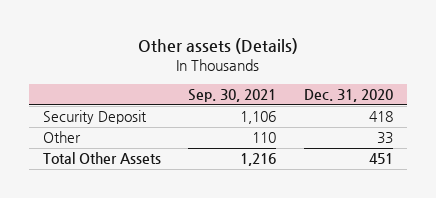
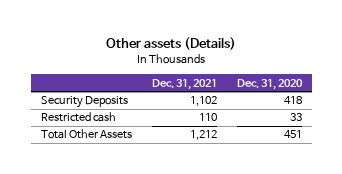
- | Sep. 30, 2021 | Dec. 31, 2020
+ | Dec. 31, 2021 | Dec. 31, 2020
- Security Deposit | 1,106 | 418
- Other | 110 | 33
+ Security Deposits | 1,102 | 418
+ Restricted cash | 110 | 33

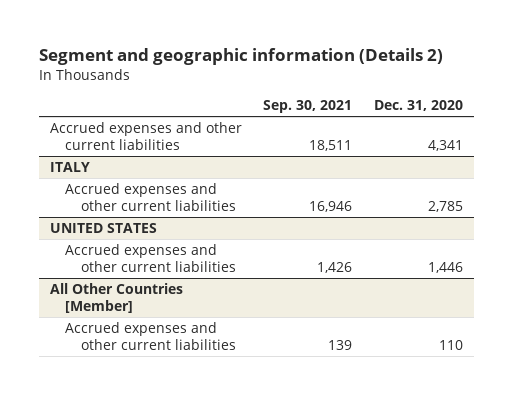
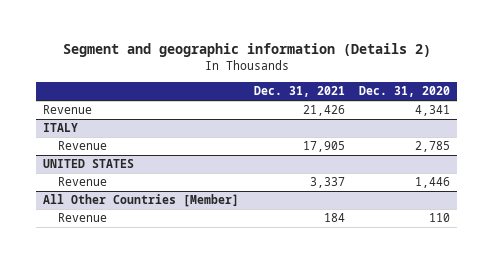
- | Sep. 30, 2021 | Dec. 31, 2020
+ | Dec. 31, 2021 | Dec. 31, 2020
- Accrued expenses and other current liabilities | 18,511 | 4,341
+ Revenue | 21,426 | 4,341
@ ITALY
- Accrued expenses and other current liabilities | 16,946 | 2,785
+ Revenue | 17,905 | 2,785
@ UNITED STATES
- Accrued expenses and other current liabilities | 1,426 | 1,446
+ Revenue | 3,337 | 1,446
@ All Other Countries [Member]
- Accrued expenses and other current liabilities | 139 | 110
+ Revenue | 184 | 110

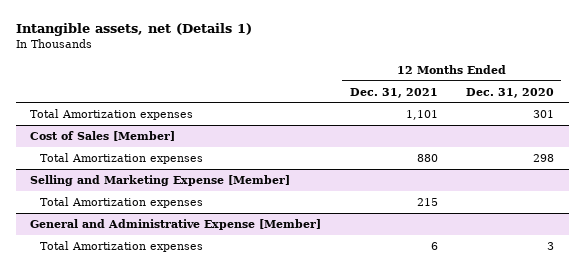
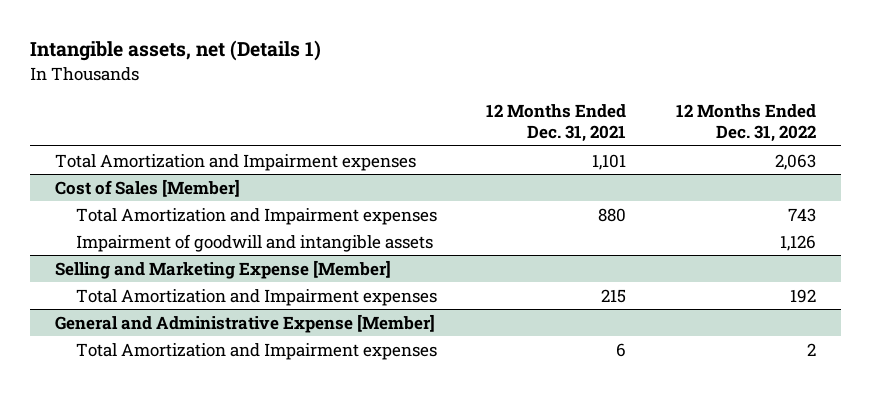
- | 12 Months Ended Dec. 31, 2021 | 12 Months Ended Dec. 31, 2020
+ | 12 Months Ended Dec. 31, 2021 | 12 Months Ended Dec. 31, 2022
- Total Amortization expenses | 1,101 | 301
+ Total Amortization and Impairment expenses | 1,101 | 2,063
@ Cost of Sales [Member]
- Total Amortization expenses | 880 | 298
+ Total Amortization and Impairment expenses | 880 | 743
+ Impairment of goodwill and intangible assets | | 1,126
@ Selling and Marketing Expense [Member]
- Total Amortization expenses | 215 |
+ Total Amortization and Impairment expenses | 215 | 192
@ General and Administrative Expense [Member]
- Total Amortization expenses | 6 | 3
+ Total Amortization and Impairment expenses | 6 | 2

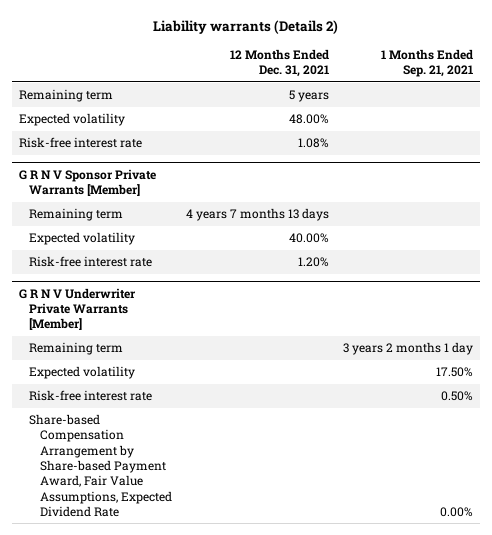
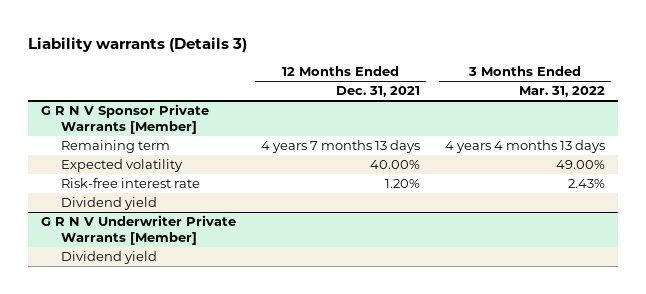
- Liability warrants (Details 2)
+ Liability warrants (Details 3)
- | 12 Months Ended Dec. 31, 2021 | 1 Months Ended Sep. 21, 2021
+ | 12 Months Ended Dec. 31, 2021 | 3 Months Ended Mar. 31, 2022
- Remaining term | 5 years |
- Expected volatility | 48.00% |
- Risk-free interest rate | 1.08% |
@ G R N V Sponsor Private Warrants [Member]
+ Dividend yield
@ G R N V Underwriter Private Warrants [Member]
- Remaining term | | 3 years 2 months 1 day
- Expected volatility | | 17.50%
- Risk-free interest rate | | 0.50%
- Share-based Compensation Arrangement by Share-based Payment Award, Fair Value Assumptions, Expected Dividend Rate | | 0.00%
+ Dividend yield

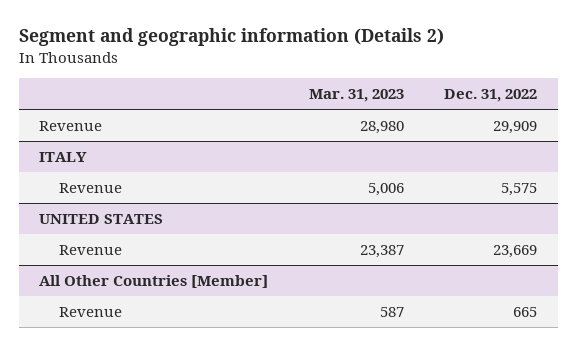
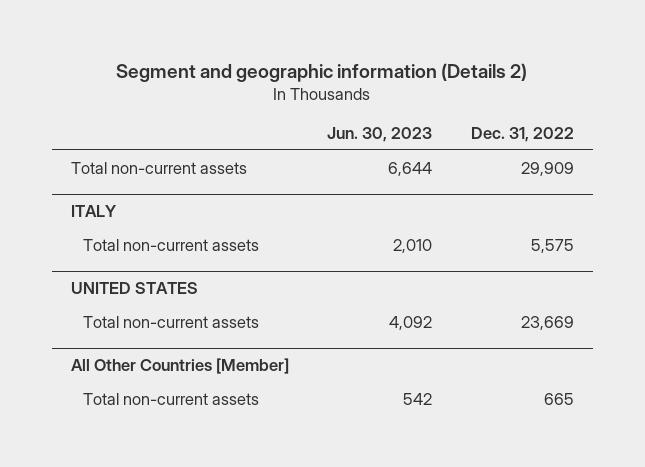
- | Mar. 31, 2023 | Dec. 31, 2022
+ | Jun. 30, 2023 | Dec. 31, 2022
- Revenue | 28,980 | 29,909
+ Total non-current assets | 6,644 | 29,909
@ ITALY
- Revenue | 5,006 | 5,575
+ Total non-current assets | 2,010 | 5,575
@ UNITED STATES
- Revenue | 23,387 | 23,669
+ Total non-current assets | 4,092 | 23,669
@ All Other Countries [Member]
- Revenue | 587 | 665
+ Total non-current assets | 542 | 665

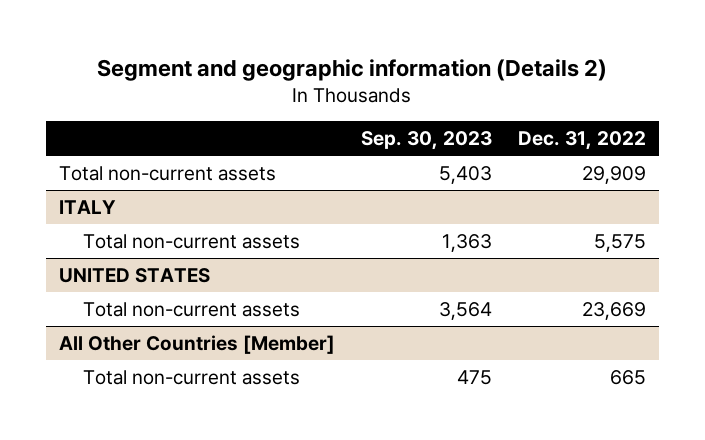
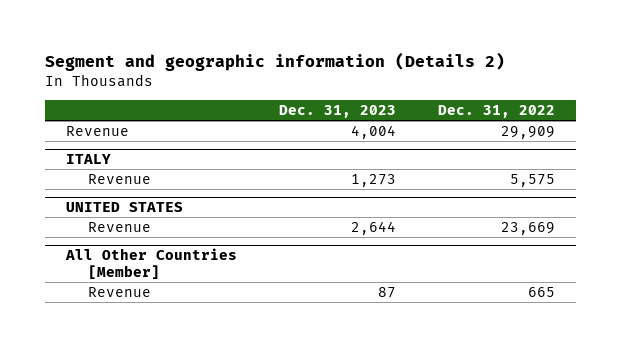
- | Sep. 30, 2023 | Dec. 31, 2022
+ | Dec. 31, 2023 | Dec. 31, 2022
- Total non-current assets | 5,403 | 29,909
+ Revenue | 4,004 | 29,909
@ ITALY
- Total non-current assets | 1,363 | 5,575
+ Revenue | 1,273 | 5,575
@ UNITED STATES
- Total non-current assets | 3,564 | 23,669
+ Revenue | 2,644 | 23,669
@ All Other Countries [Member]
- Total non-current assets | 475 | 665
+ Revenue | 87 | 665

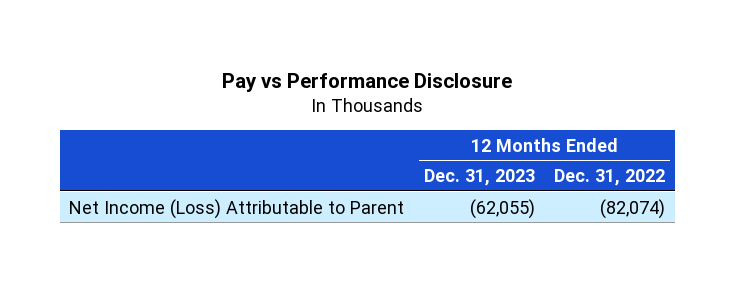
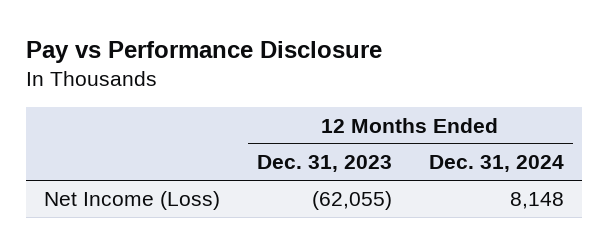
- | 12 Months Ended Dec. 31, 2023 | 12 Months Ended Dec. 31, 2022
+ | 12 Months Ended Dec. 31, 2023 | 12 Months Ended Dec. 31, 2024
- Net Income (Loss) Attributable to Parent | (62,055) | (82,074)
+ Net Income (Loss) | (62,055) | 8,148

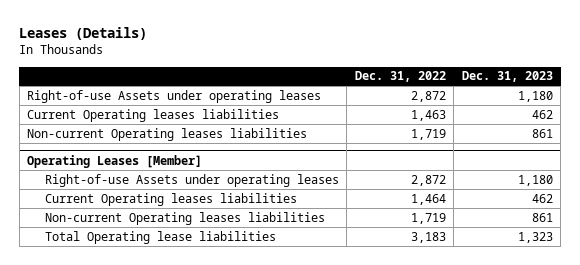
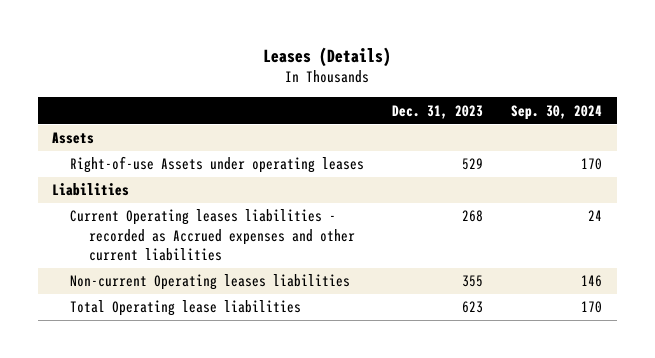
- | Dec. 31, 2022 | Dec. 31, 2023
+ | Dec. 31, 2023 | Sep. 30, 2024
- Right-of-use Assets under operating leases | 2,872 | 1,180
- Current Operating leases liabilities | 1,463 | 462
- Non-current Operating leases liabilities | 1,719 | 861
- Operating Leases [Member]
- Right-of-use Assets under operating leases | 2,872 | 1,180
- Current Operating leases liabilities | 1,464 | 462
- Non-current Operating leases liabilities | 1,719 | 861
- Total Operating lease liabilities | 3,183 | 1,323
+ Assets
+ Right-of-use Assets under operating leases | 529 | 170
+ Liabilities
+ Current Operating leases liabilities - recorded as Accrued expenses and other current liabilities | 268 | 24
+ Non-current Operating leases liabilities | 355 | 146
+ Total Operating lease liabilities | 623 | 170

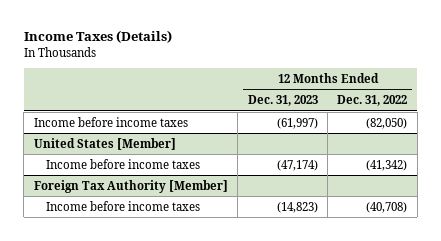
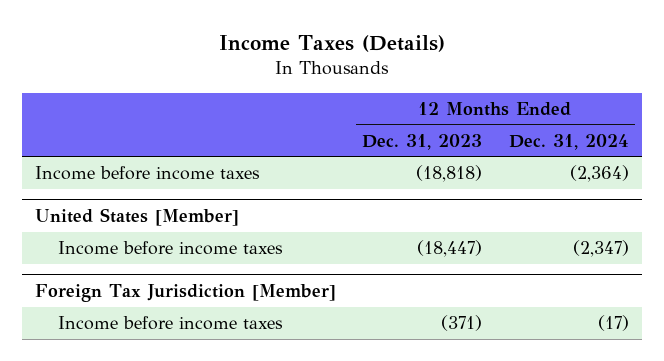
- | 12 Months Ended Dec. 31, 2023 | 12 Months Ended Dec. 31, 2022
+ | 12 Months Ended Dec. 31, 2023 | 12 Months Ended Dec. 31, 2024
- Income before income taxes | (61,997) | (82,050)
+ Income before income taxes | (18,818) | (2,364)
@ United States [Member]
- Income before income taxes | (47,174) | (41,342)
- Foreign Tax Authority [Member]
- Income before income taxes | (14,823) | (40,708)
@ United States [Member]
+ Income before income taxes | (18,447) | (2,347)
+ Foreign Tax Jurisdiction [Member]
+ Income before income taxes | (371) | (17)

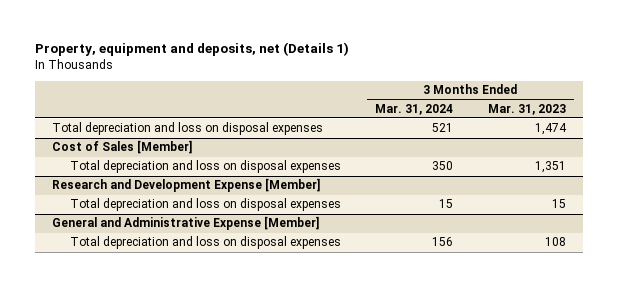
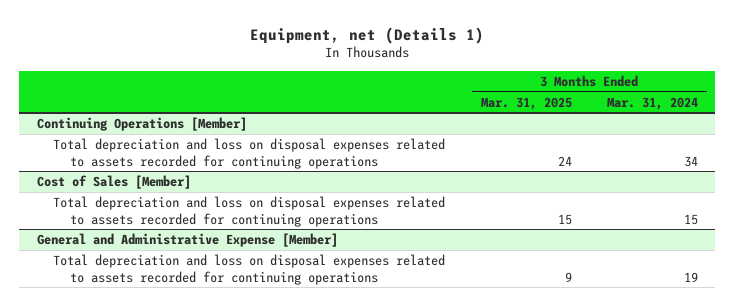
- Property, equipment and deposits, net (Details 1)
+ Equipment, net (Details 1)
- | 3 Months Ended Mar. 31, 2024 | 3 Months Ended Mar. 31, 2023
+ | 3 Months Ended Mar. 31, 2025 | 3 Months Ended Mar. 31, 2024
- Total depreciation and loss on disposal expenses | 521 | 1,474
+ Continuing Operations [Member]
+ Total depreciation and loss on disposal expenses related to assets recorded for continuing operations | 24 | 34
@ Cost of Sales [Member]
- Total depreciation and loss on disposal expenses | 350 | 1,351
- Research and Development Expense [Member]
- Total depreciation and loss on disposal expenses | 15 | 15
@ Cost of Sales [Member]
+ Total depreciation and loss on disposal expenses related to assets recorded for continuing operations | 15 | 15
@ General and Administrative Expense [Member]
- Total depreciation and loss on disposal expenses | 156 | 108
+ Total depreciation and loss on disposal expenses related to assets recorded for continuing operations | 9 | 19

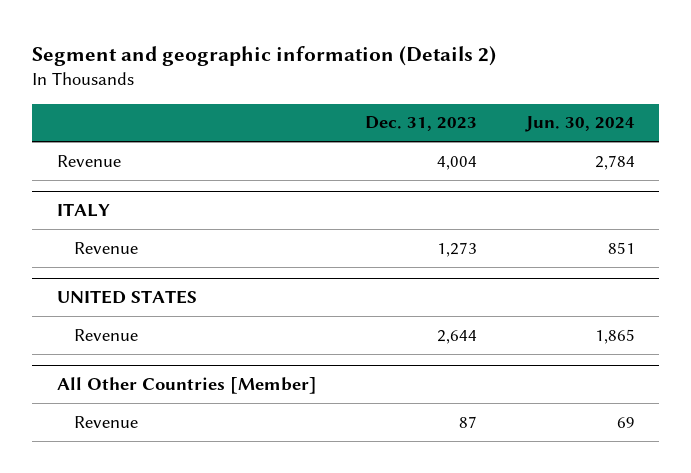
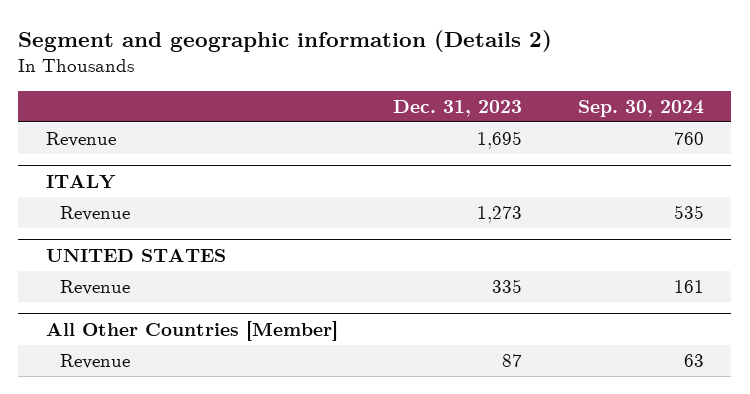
- | Dec. 31, 2023 | Jun. 30, 2024
+ | Dec. 31, 2023 | Sep. 30, 2024
- Revenue | 4,004 | 2,784
+ Revenue | 1,695 | 760
@ UNITED STATES
- Revenue | 2,644 | 1,865
+ Revenue | 335 | 161

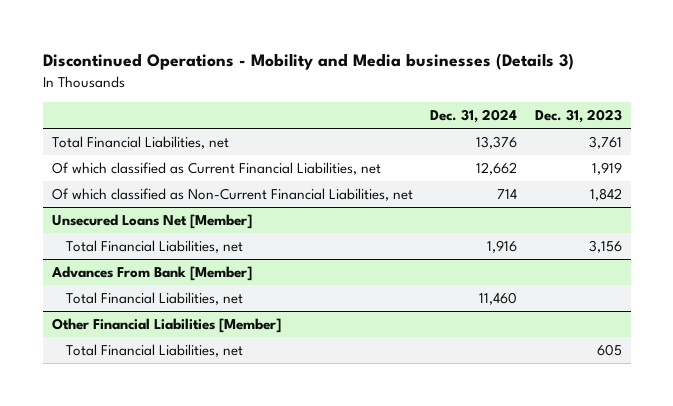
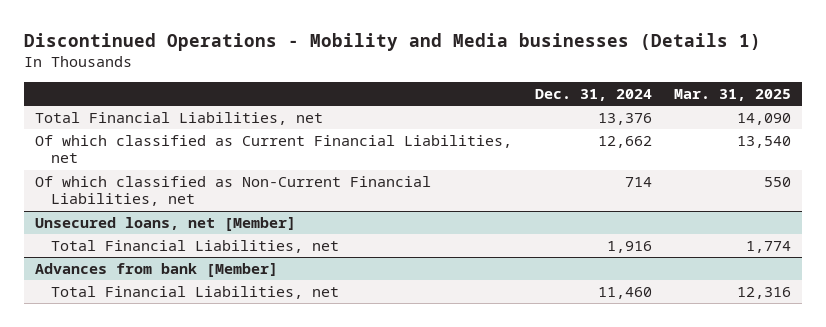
- Discontinued Operations - Mobility and Media businesses (Details 3)
+ Discontinued Operations - Mobility and Media businesses (Details 1)
- | Dec. 31, 2024 | Dec. 31, 2023
+ | Dec. 31, 2024 | Mar. 31, 2025
- Unsecured Loans Net [Member]
+ Unsecured loans, net [Member]
- Advances From Bank [Member]
+ Advances from bank [Member]
- Other Financial Liabilities [Member]
- Total Financial Liabilities, net | | 605

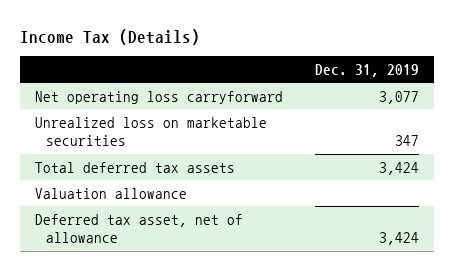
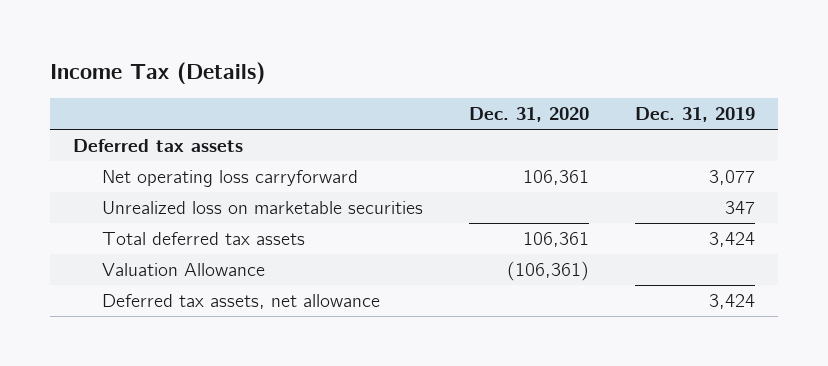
- | Dec. 31, 2019
+ | Dec. 31, 2020 | Dec. 31, 2019
+ Deferred tax assets
- Valuation allowance
- Deferred tax asset, net of allowance | 3,424
+ Valuation Allowance | (106,361) |
+ Deferred tax assets, net allowance | | 3,424

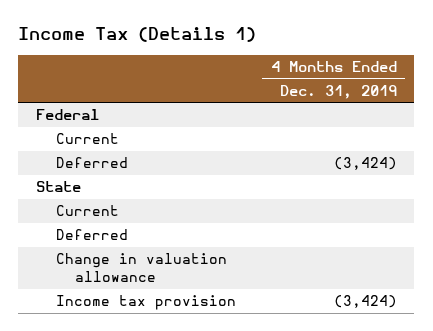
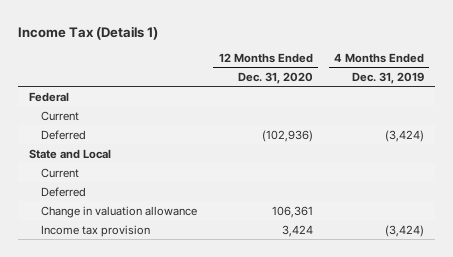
- | 4 Months Ended Dec. 31, 2019
+ | 12 Months Ended Dec. 31, 2020 | 4 Months Ended Dec. 31, 2019
- State
+ State and Local

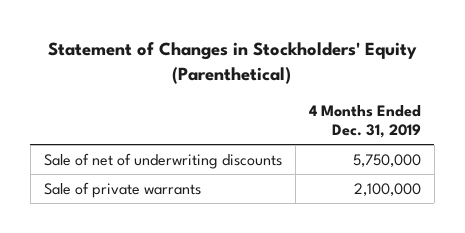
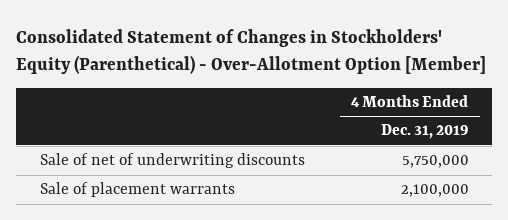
- Statement of Changes in Stockholders' Equity (Parenthetical)
+ Consolidated Statement of Changes in Stockholders' Equity (Parenthetical) - Over-Allotment Option [Member]
- Sale of private warrants | 2,100,000
+ Sale of placement warrants | 2,100,000

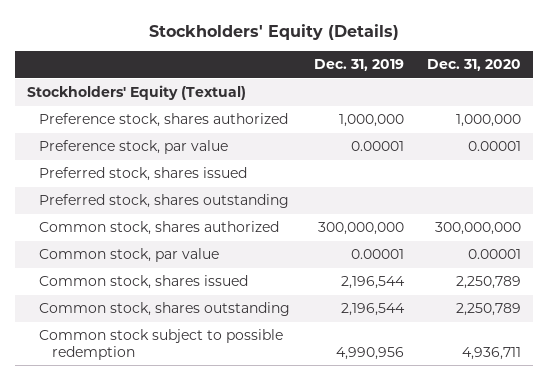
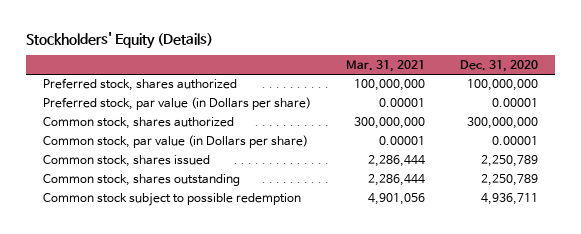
- | Dec. 31, 2019 | Dec. 31, 2020
+ | Mar. 31, 2021 | Dec. 31, 2020
- Stockholders' Equity (Textual)
- Preference stock, shares authorized | 1,000,000 | 1,000,000
- Preference stock, par value | 0.00001 | 0.00001
- Preferred stock, shares issued
- Preferred stock, shares outstanding
+ Preferred stock, shares authorized | 100,000,000 | 100,000,000
+ Preferred stock, par value (in Dollars per share) | 0.00001 | 0.00001
- Common stock, par value | 0.00001 | 0.00001
+ Common stock, par value (in Dollars per share) | 0.00001 | 0.00001

